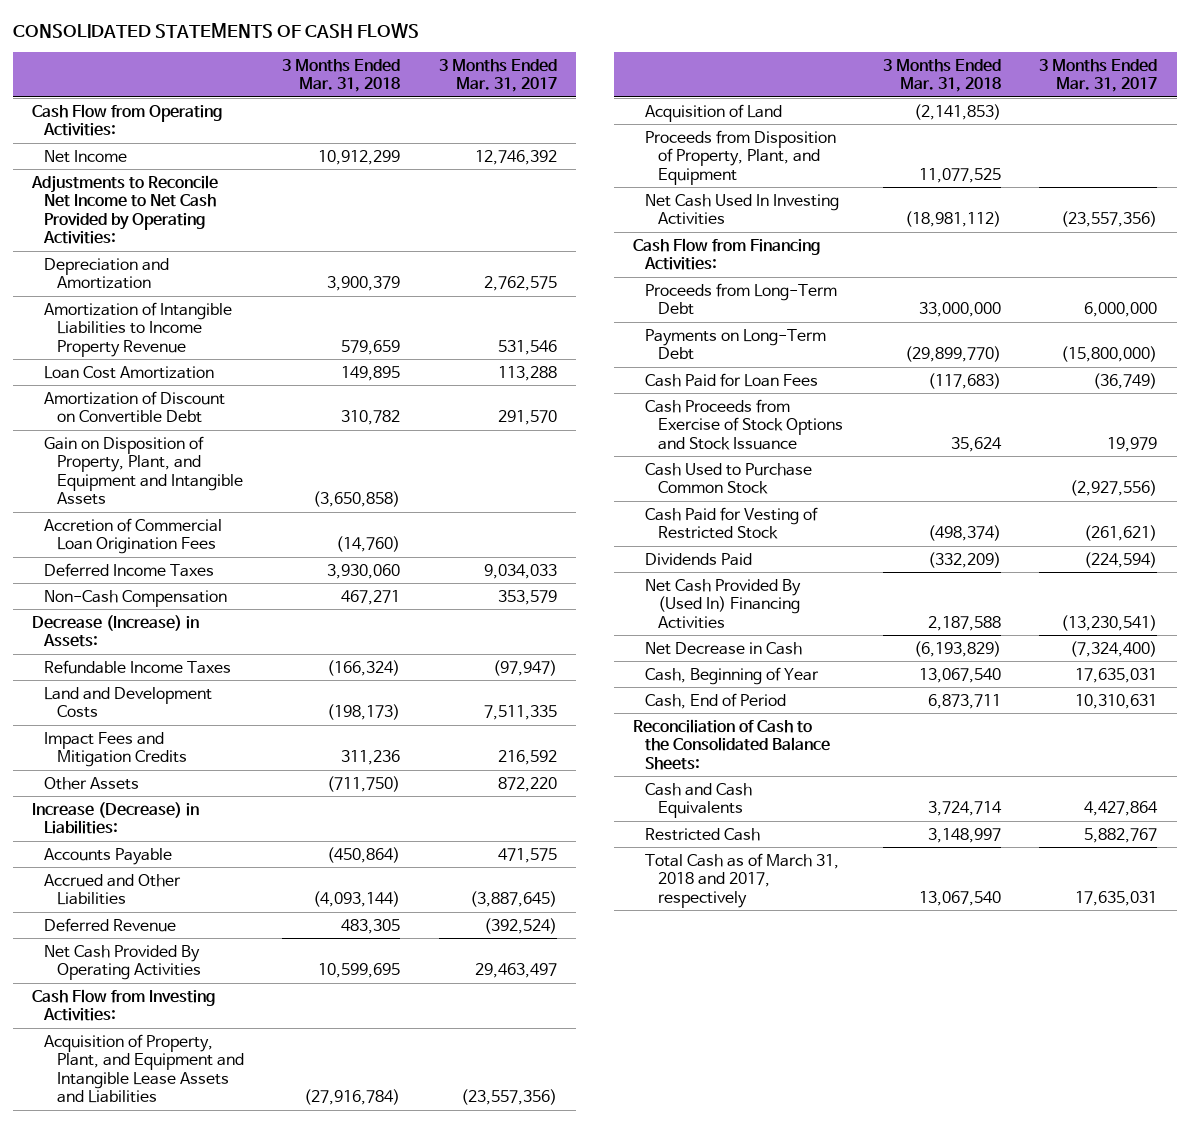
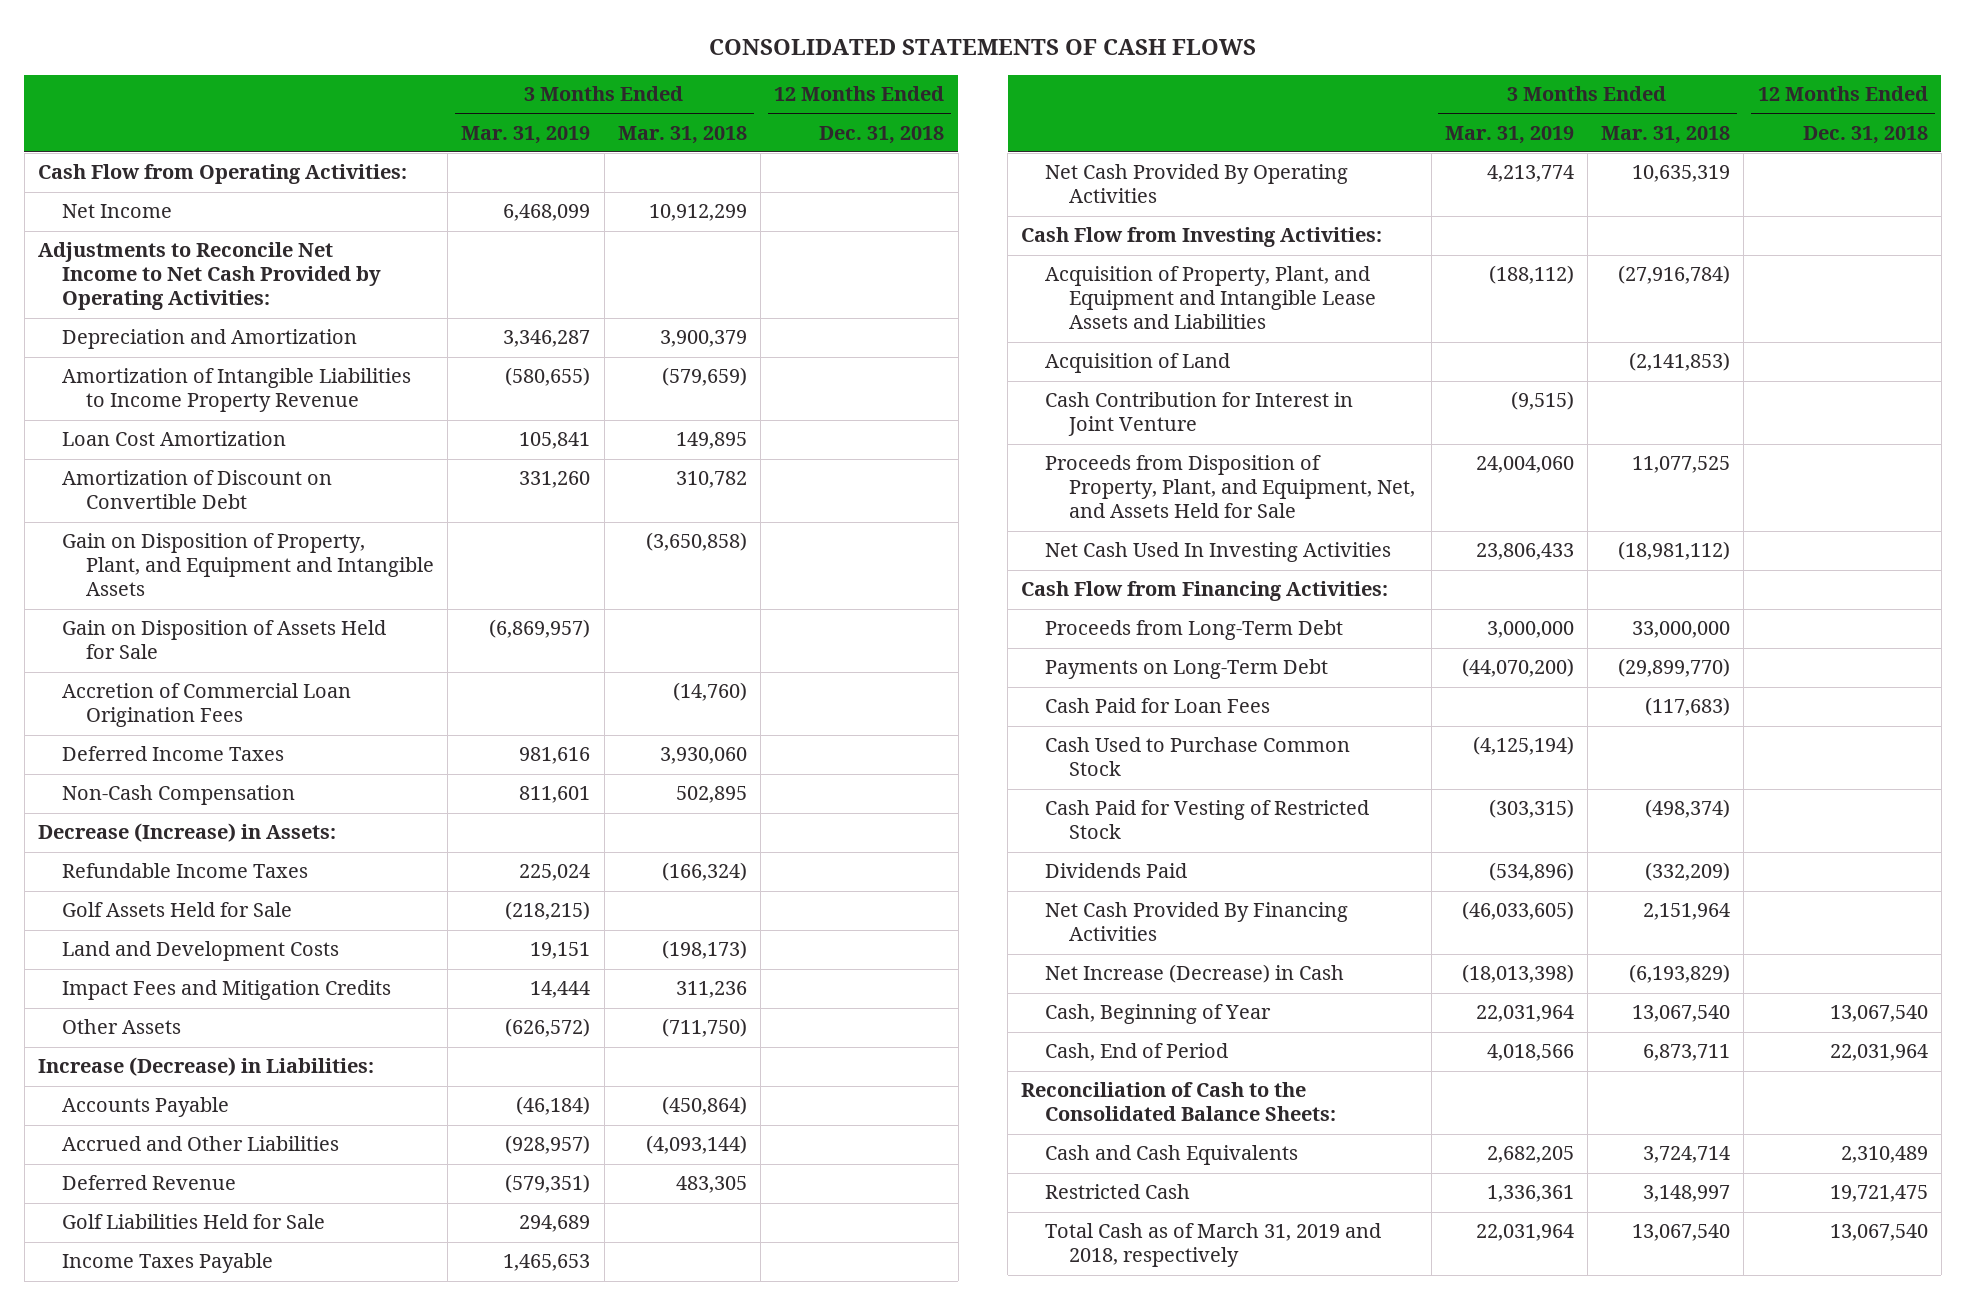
- | 3 Months Ended Mar. 31, 2018 | 3 Months Ended Mar. 31, 2017
+ | 3 Months Ended Mar. 31, 2019 | 3 Months Ended Mar. 31, 2018 | 12 Months Ended Dec. 31, 2018
- Amortization of Intangible Liabilities to Income Property Revenue | 579,659 | 531,546
+ Amortization of Intangible Liabilities to Income Property Revenue | (580,655) | (579,659) |
+ Gain on Disposition of Assets Held for Sale | (6,869,957) | |
- Non-Cash Compensation | 467,271 | 353,579
+ Non-Cash Compensation | 811,601 | 502,895 |
+ Golf Assets Held for Sale | (218,215) | |
- Net Cash Provided By Operating Activities | 10,599,695 | 29,463,497
+ Golf Liabilities Held for Sale | 294,689 | |
+ Income Taxes Payable | 1,465,653 | |
+ Net Cash Provided By Operating Activities | 4,213,774 | 10,635,319 |
- Proceeds from Disposition of Property, Plant, and Equipment | 11,077,525 |
+ Cash Contribution for Interest in Joint Venture | (9,515) | |
+ Proceeds from Disposition of Property, Plant, and Equipment, Net, and Assets Held for Sale | 24,004,060 | 11,077,525 |
- Cash Proceeds from Exercise of Stock Options and Stock Issuance | 35,624 | 19,979
- Net Cash Provided By (Used In) Financing Activities | 2,187,588 | (13,230,541)
- Net Decrease in Cash | (6,193,829) | (7,324,400)
+ Net Cash Provided By Financing Activities | (46,033,605) | 2,151,964 |
+ Net Increase (Decrease) in Cash | (18,013,398) | (6,193,829) |
- Total Cash as of March 31, 2018 and 2017, respectively | 13,067,540 | 17,635,031
+ Total Cash as of March 31, 2019 and 2018, respectively | 22,031,964 | 13,067,540 | 13,067,540

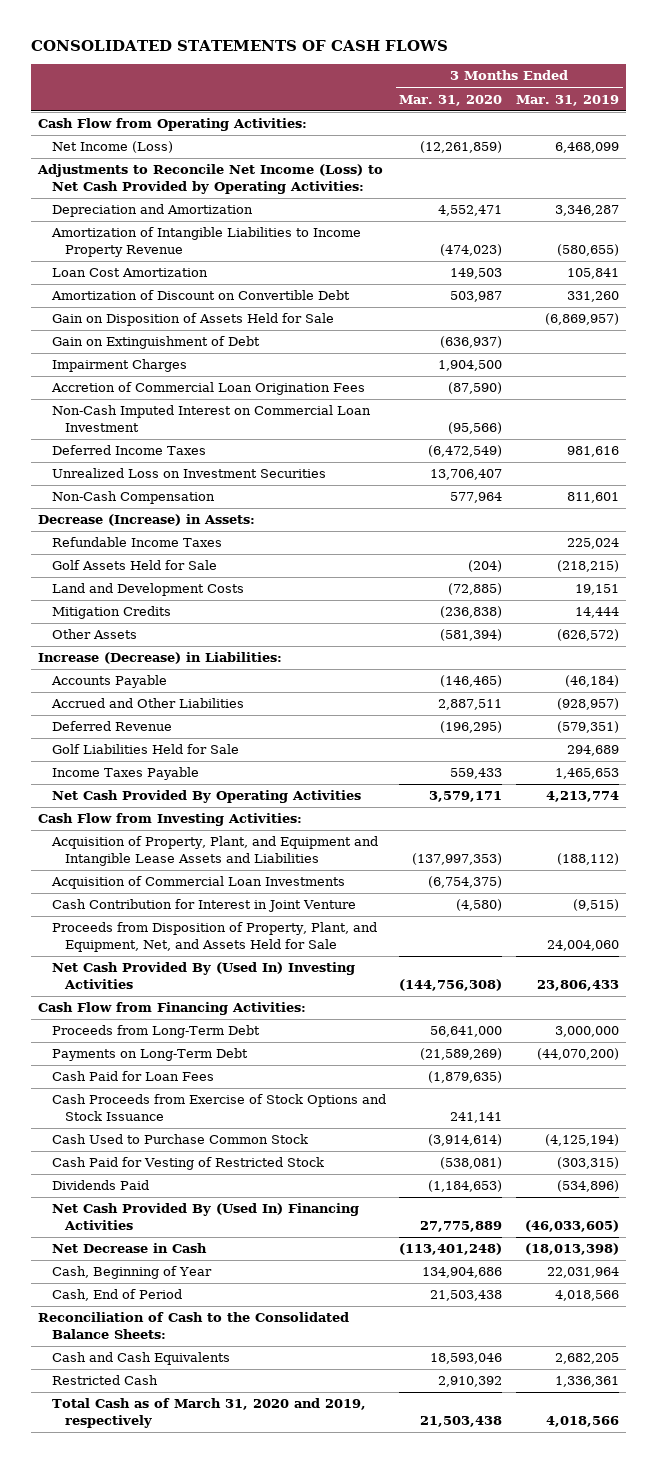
- | 3 Months Ended Mar. 31, 2019 | 3 Months Ended Mar. 31, 2018 | 12 Months Ended Dec. 31, 2018
+ | 3 Months Ended Mar. 31, 2020 | 3 Months Ended Mar. 31, 2019
- Net Income | 6,468,099 | 10,912,299 |
- Adjustments to Reconcile Net Income to Net Cash Provided by Operating Activities:
+ Net Income (Loss) | (12,261,859) | 6,468,099
+ Adjustments to Reconcile Net Income (Loss) to Net Cash Provided by Operating Activities:
- Gain on Disposition of Property, Plant, and Equipment and Intangible Assets | | (3,650,858) |
+ Gain on Extinguishment of Debt | (636,937) |
+ Impairment Charges | 1,904,500 |
+ Non-Cash Imputed Interest on Commercial Loan Investment | (95,566) |
+ Unrealized Loss on Investment Securities | 13,706,407 |
- Impact Fees and Mitigation Credits | 14,444 | 311,236 |
+ Mitigation Credits | (236,838) | 14,444
- Acquisition of Land | | (2,141,853) |
+ Acquisition of Commercial Loan Investments | (6,754,375) |
- Net Cash Used In Investing Activities | 23,806,433 | (18,981,112) |
+ Net Cash Provided By (Used In) Investing Activities | (144,756,308) | 23,806,433
+ Cash Proceeds from Exercise of Stock Options and Stock Issuance | 241,141 |
- Net Cash Provided By Financing Activities | (46,033,605) | 2,151,964 |
- Net Increase (Decrease) in Cash | (18,013,398) | (6,193,829) |
+ Net Cash Provided By (Used In) Financing Activities | 27,775,889 | (46,033,605)
+ Net Decrease in Cash | (113,401,248) | (18,013,398)
- Total Cash as of March 31, 2019 and 2018, respectively | 22,031,964 | 13,067,540 | 13,067,540
+ Total Cash as of March 31, 2020 and 2019, respectively | 21,503,438 | 4,018,566

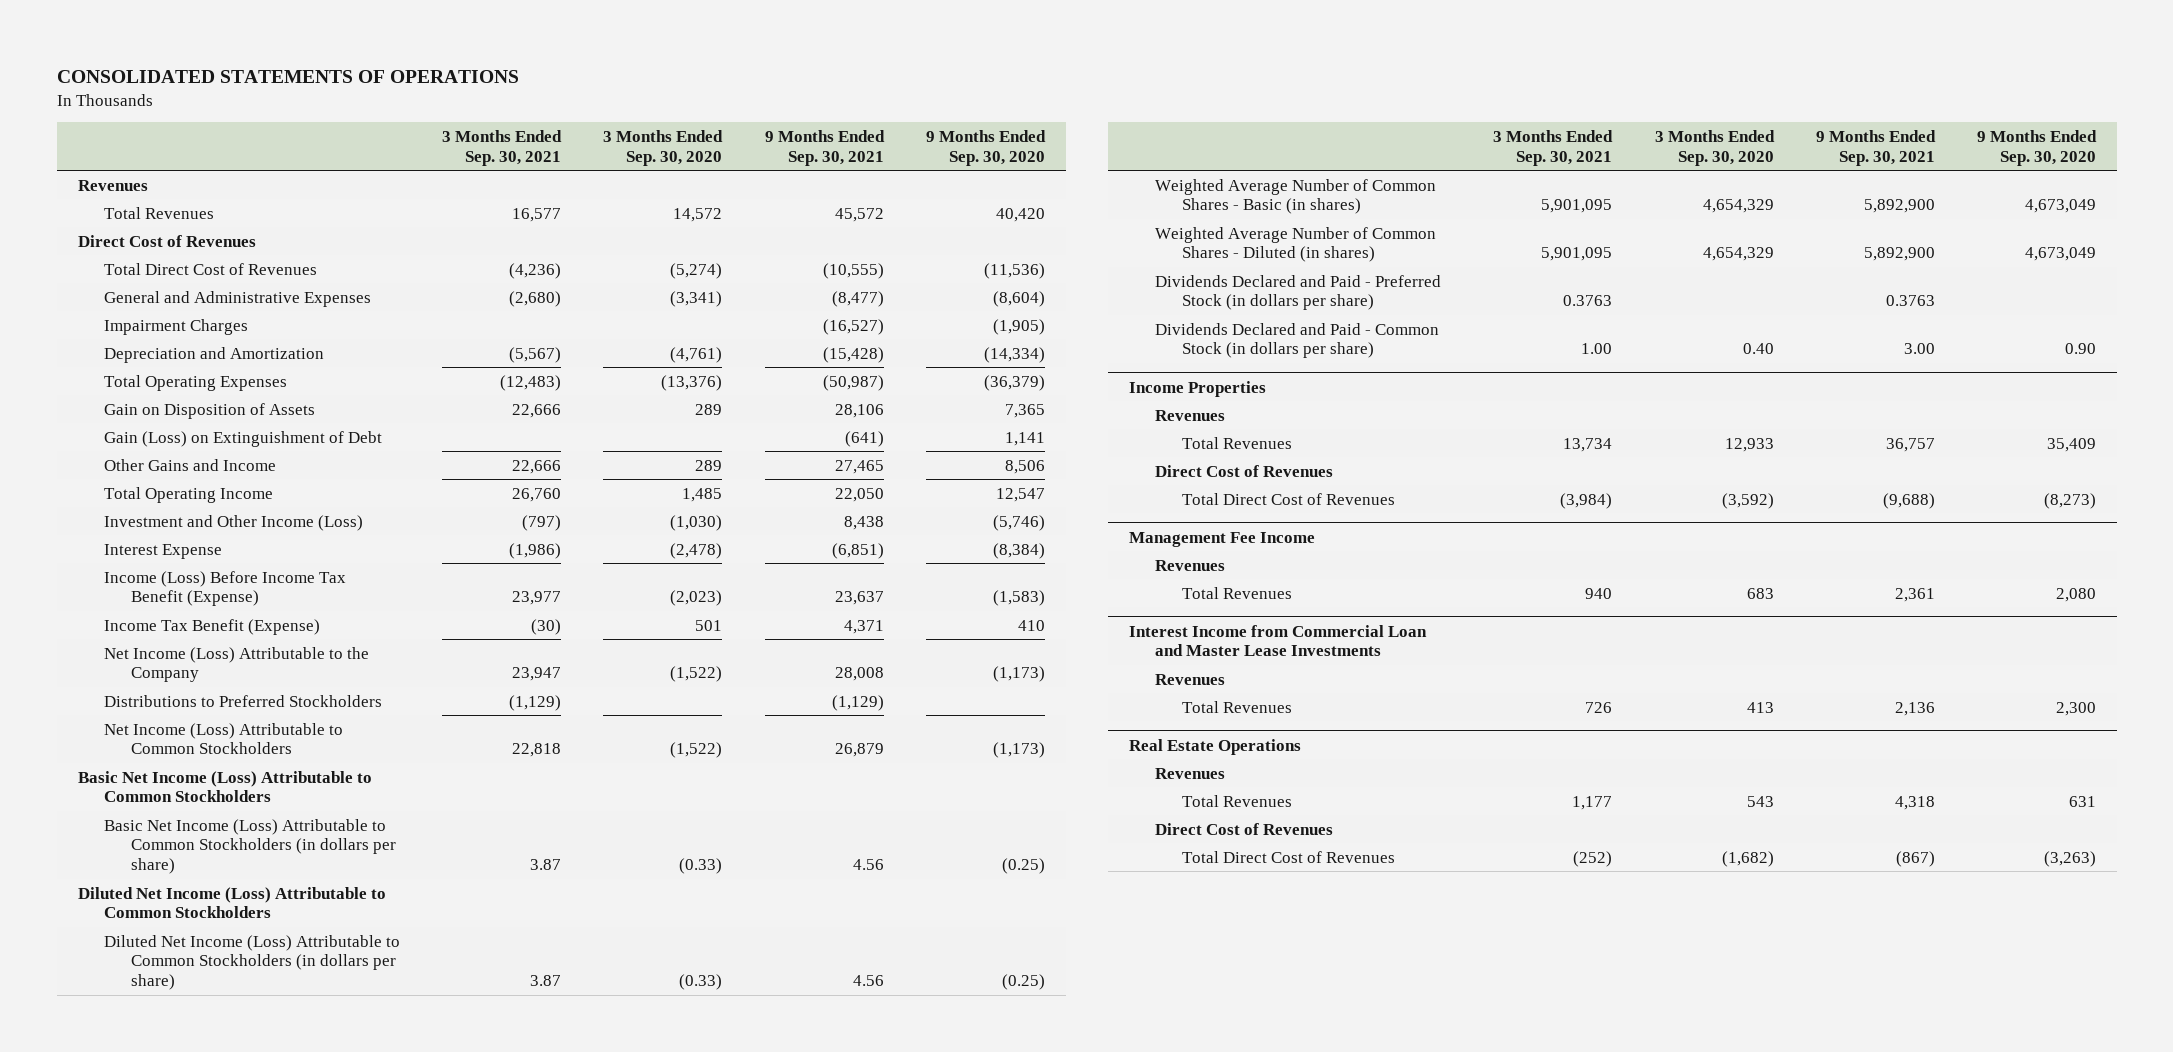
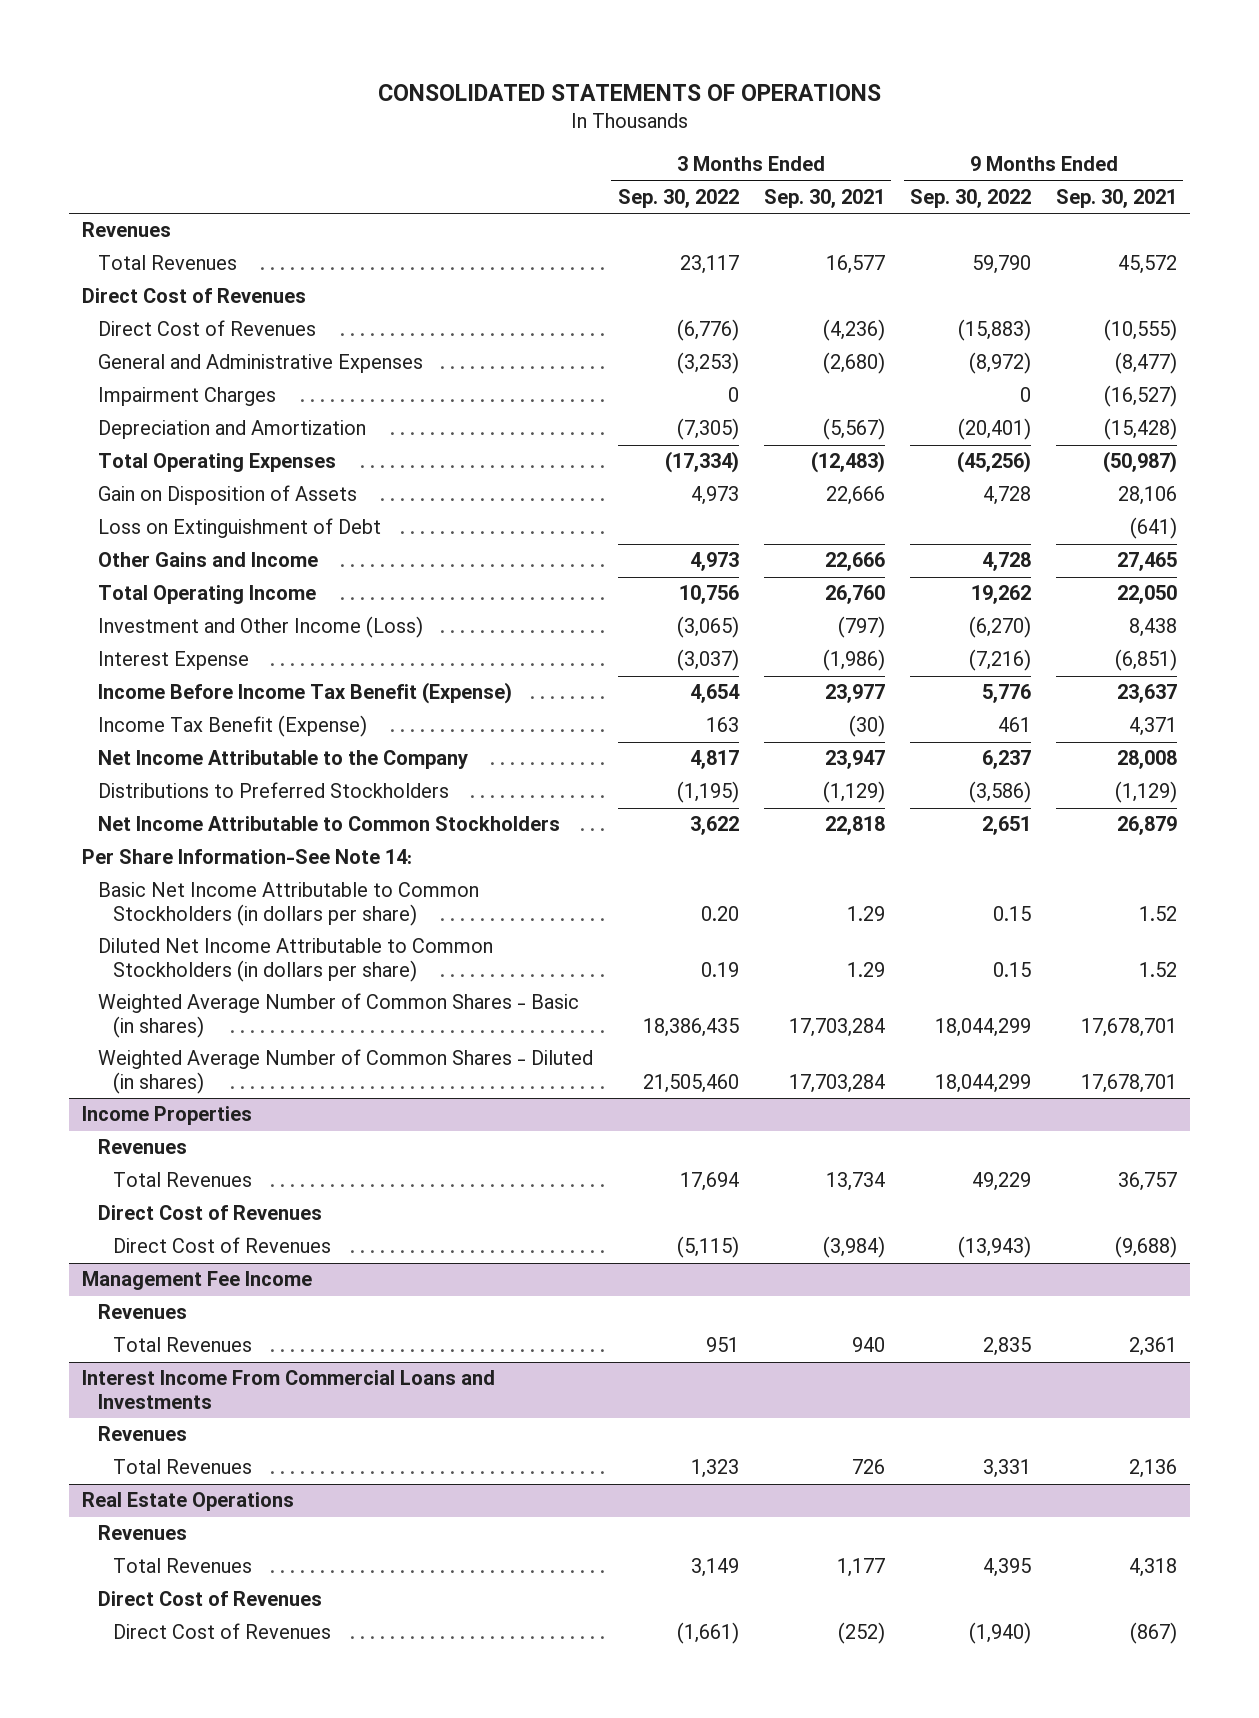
- | 3 Months Ended Sep. 30, 2021 | 3 Months Ended Sep. 30, 2020 | 9 Months Ended Sep. 30, 2021 | 9 Months Ended Sep. 30, 2020
+ | 3 Months Ended Sep. 30, 2022 | 3 Months Ended Sep. 30, 2021 | 9 Months Ended Sep. 30, 2022 | 9 Months Ended Sep. 30, 2021
- Total Direct Cost of Revenues | (4,236) | (5,274) | (10,555) | (11,536)
+ Direct Cost of Revenues | (6,776) | (4,236) | (15,883) | (10,555)
- Gain (Loss) on Extinguishment of Debt | | | (641) | 1,141
+ Loss on Extinguishment of Debt | | | | (641)
- Income (Loss) Before Income Tax Benefit (Expense) | 23,977 | (2,023) | 23,637 | (1,583)
+ Income Before Income Tax Benefit (Expense) | 4,654 | 23,977 | 5,776 | 23,637
- Net Income (Loss) Attributable to the Company | 23,947 | (1,522) | 28,008 | (1,173)
+ Net Income Attributable to the Company | 4,817 | 23,947 | 6,237 | 28,008
- Net Income (Loss) Attributable to Common Stockholders | 22,818 | (1,522) | 26,879 | (1,173)
- Basic Net Income (Loss) Attributable to Common Stockholders
- Basic Net Income (Loss) Attributable to Common Stockholders (in dollars per share) | 3.87 | (0.33) | 4.56 | (0.25)
- Diluted Net Income (Loss) Attributable to Common Stockholders
- Diluted Net Income (Loss) Attributable to Common Stockholders (in dollars per share) | 3.87 | (0.33) | 4.56 | (0.25)
- Weighted Average Number of Common Shares - Basic (in shares) | 5,901,095 | 4,654,329 | 5,892,900 | 4,673,049
- Weighted Average Number of Common Shares - Diluted (in shares) | 5,901,095 | 4,654,329 | 5,892,900 | 4,673,049
- Dividends Declared and Paid - Preferred Stock (in dollars per share) | 0.3763 | | 0.3763 |
- Dividends Declared and Paid - Common Stock (in dollars per share) | 1.00 | 0.40 | 3.00 | 0.90
+ Net Income Attributable to Common Stockholders | 3,622 | 22,818 | 2,651 | 26,879
+ Per Share Information-See Note 14:
+ Basic Net Income Attributable to Common Stockholders (in dollars per share) | 0.20 | 1.29 | 0.15 | 1.52
+ Diluted Net Income Attributable to Common Stockholders (in dollars per share) | 0.19 | 1.29 | 0.15 | 1.52
+ Weighted Average Number of Common Shares - Basic (in shares) | 18,386,435 | 17,703,284 | 18,044,299 | 17,678,701
+ Weighted Average Number of Common Shares - Diluted (in shares) | 21,505,460 | 17,703,284 | 18,044,299 | 17,678,701
@ Income Properties
- Total Direct Cost of Revenues | (3,984) | (3,592) | (9,688) | (8,273)
+ Direct Cost of Revenues | (5,115) | (3,984) | (13,943) | (9,688)
- Interest Income from Commercial Loan and Master Lease Investments
+ Interest Income From Commercial Loans and Investments
@ Real Estate Operations
- Total Direct Cost of Revenues | (252) | (1,682) | (867) | (3,263)
+ Direct Cost of Revenues | (1,661) | (252) | (1,940) | (867)

